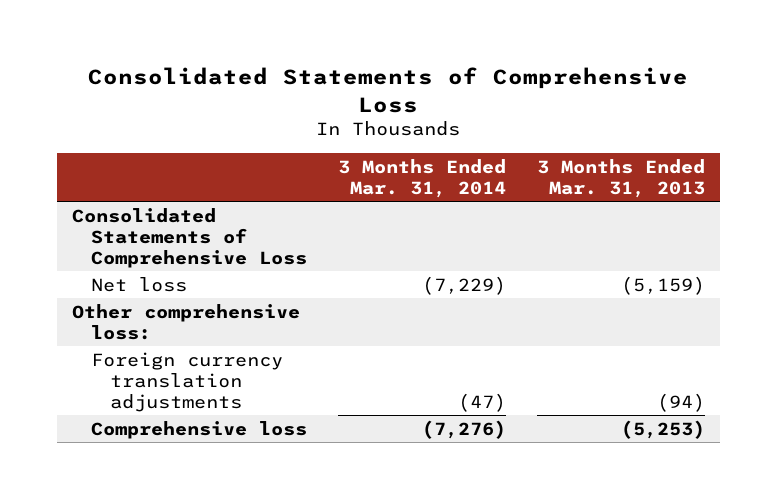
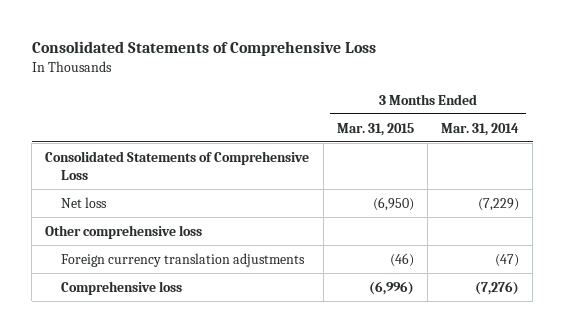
- | 3 Months Ended Mar. 31, 2014 | 3 Months Ended Mar. 31, 2013
+ | 3 Months Ended Mar. 31, 2015 | 3 Months Ended Mar. 31, 2014
- Other comprehensive loss:
+ Other comprehensive loss

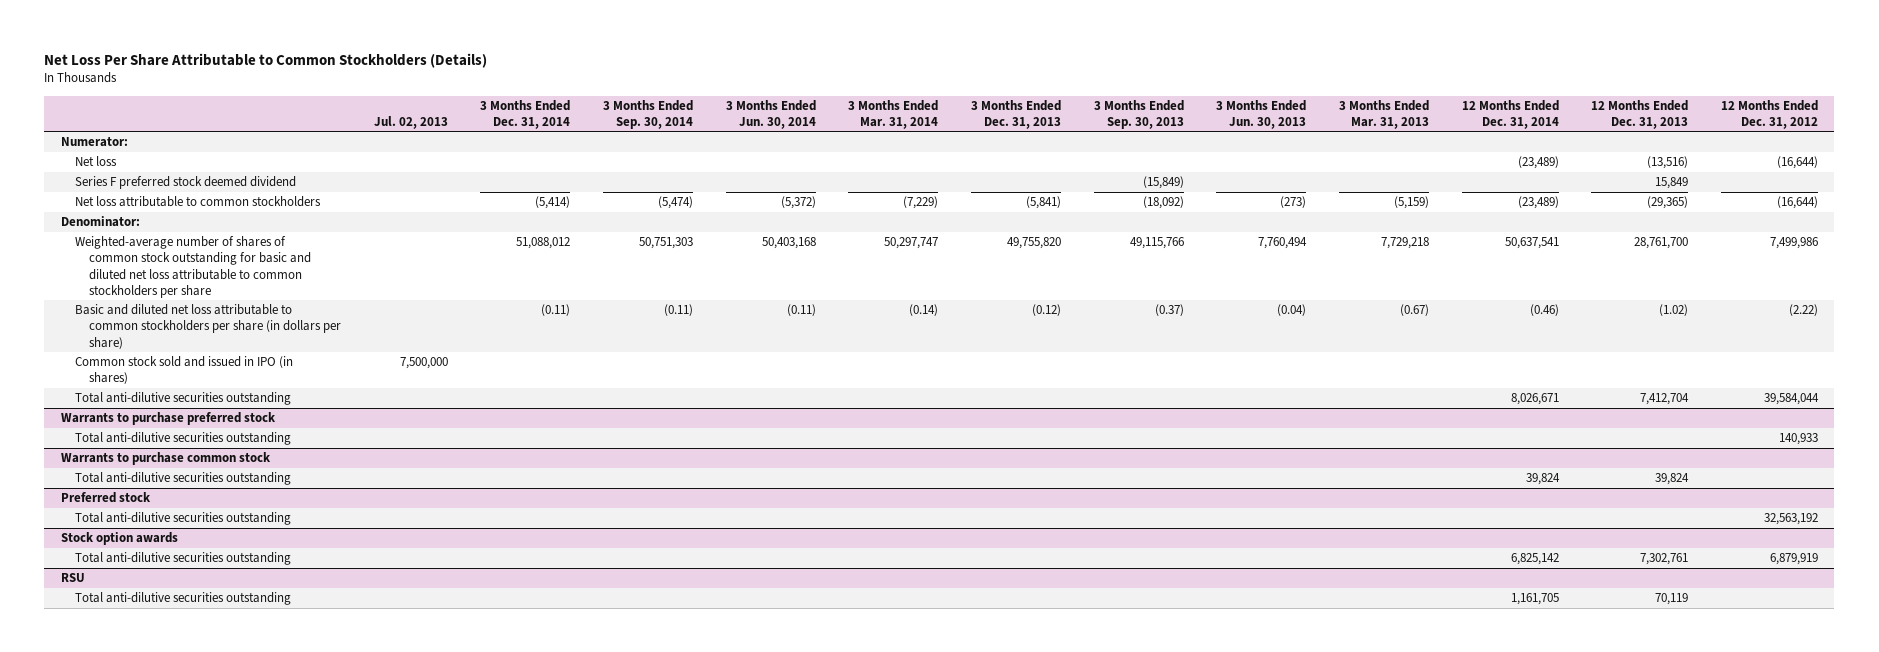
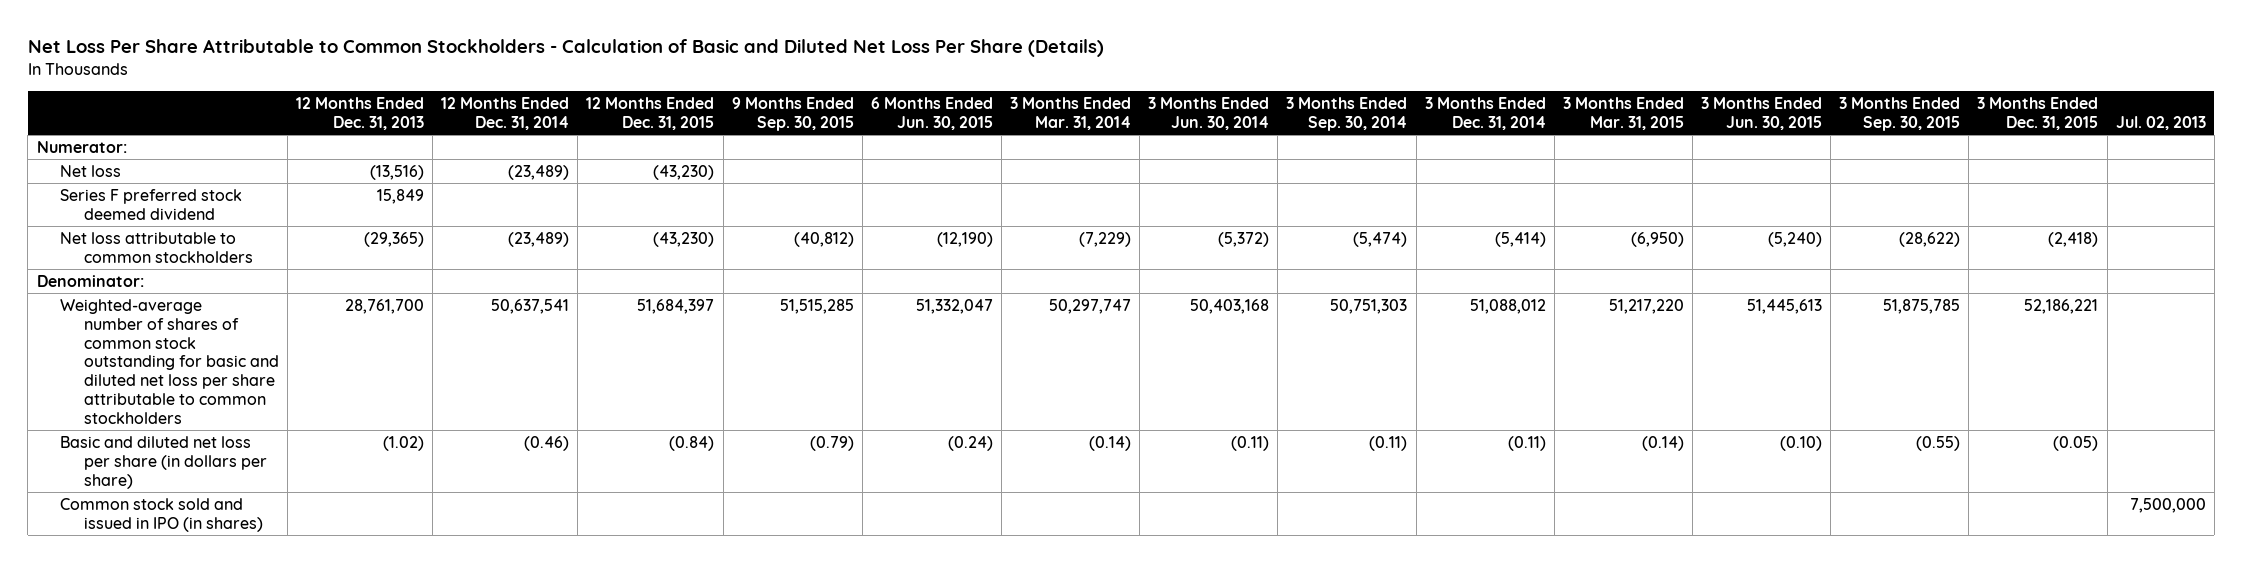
- Net Loss Per Share Attributable to Common Stockholders (Details)
+ Net Loss Per Share Attributable to Common Stockholders - Calculation of Basic and Diluted Net Loss Per Share (Details)
- | Jul. 02, 2013 | 3 Months Ended Dec. 31, 2014 | 3 Months Ended Sep. 30, 2014 | 3 Months Ended Jun. 30, 2014 | 3 Months Ended Mar. 31, 2014 | 3 Months Ended Dec. 31, 2013 | 3 Months Ended Sep. 30, 2013 | 3 Months Ended Jun. 30, 2013 | 3 Months Ended Mar. 31, 2013 | 12 Months Ended Dec. 31, 2014 | 12 Months Ended Dec. 31, 2013 | 12 Months Ended Dec. 31, 2012
+ | 12 Months Ended Dec. 31, 2013 | 12 Months Ended Dec. 31, 2014 | 12 Months Ended Dec. 31, 2015 | 9 Months Ended Sep. 30, 2015 | 6 Months Ended Jun. 30, 2015 | 3 Months Ended Mar. 31, 2014 | 3 Months Ended Jun. 30, 2014 | 3 Months Ended Sep. 30, 2014 | 3 Months Ended Dec. 31, 2014 | 3 Months Ended Mar. 31, 2015 | 3 Months Ended Jun. 30, 2015 | 3 Months Ended Sep. 30, 2015 | 3 Months Ended Dec. 31, 2015 | Jul. 02, 2013
- Weighted-average number of shares of common stock outstanding for basic and diluted net loss attributable to common stockholders per share | | 51,088,012 | 50,751,303 | 50,403,168 | 50,297,747 | 49,755,820 | 49,115,766 | 7,760,494 | 7,729,218 | 50,637,541 | 28,761,700 | 7,499,986
- Basic and diluted net loss attributable to common stockholders per share (in dollars per share) | | (0.11) | (0.11) | (0.11) | (0.14) | (0.12) | (0.37) | (0.04) | (0.67) | (0.46) | (1.02) | (2.22)
+ Weighted-average number of shares of common stock outstanding for basic and diluted net loss per share attributable to common stockholders | 28,761,700 | 50,637,541 | 51,684,397 | 51,515,285 | 51,332,047 | 50,297,747 | 50,403,168 | 50,751,303 | 51,088,012 | 51,217,220 | 51,445,613 | 51,875,785 | 52,186,221 |
+ Basic and diluted net loss per share (in dollars per share) | (1.02) | (0.46) | (0.84) | (0.79) | (0.24) | (0.14) | (0.11) | (0.11) | (0.11) | (0.14) | (0.10) | (0.55) | (0.05) |
- Total anti-dilutive securities outstanding | | | | | | | | | | 8,026,671 | 7,412,704 | 39,584,044
- Warrants to purchase preferred stock
- Total anti-dilutive securities outstanding | | | | | | | | | | | | 140,933
- Warrants to purchase common stock
- Total anti-dilutive securities outstanding | | | | | | | | | | 39,824 | 39,824 |
- Preferred stock
- Total anti-dilutive securities outstanding | | | | | | | | | | | | 32,563,192
- Stock option awards
- Total anti-dilutive securities outstanding | | | | | | | | | | 6,825,142 | 7,302,761 | 6,879,919
- RSU
- Total anti-dilutive securities outstanding | | | | | | | | | | 1,161,705 | 70,119 |

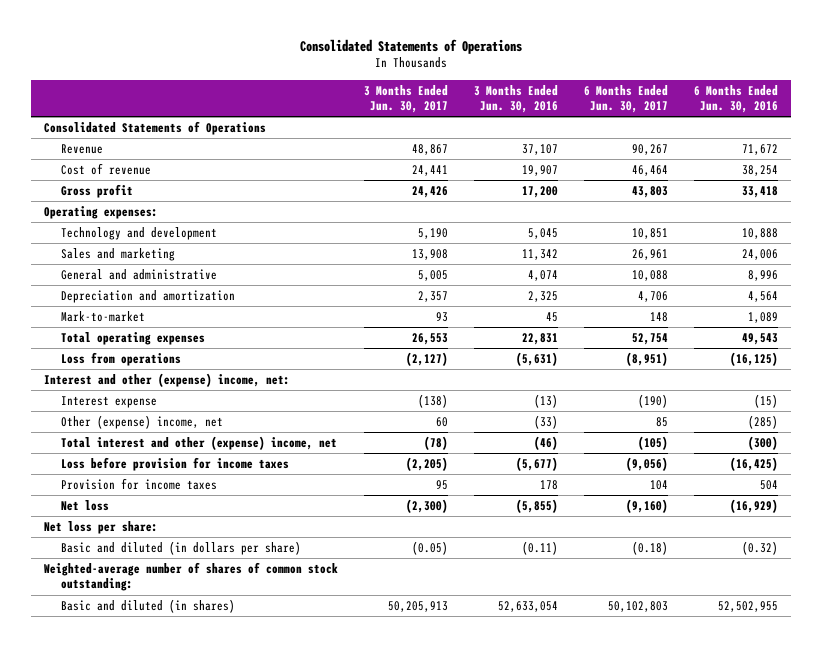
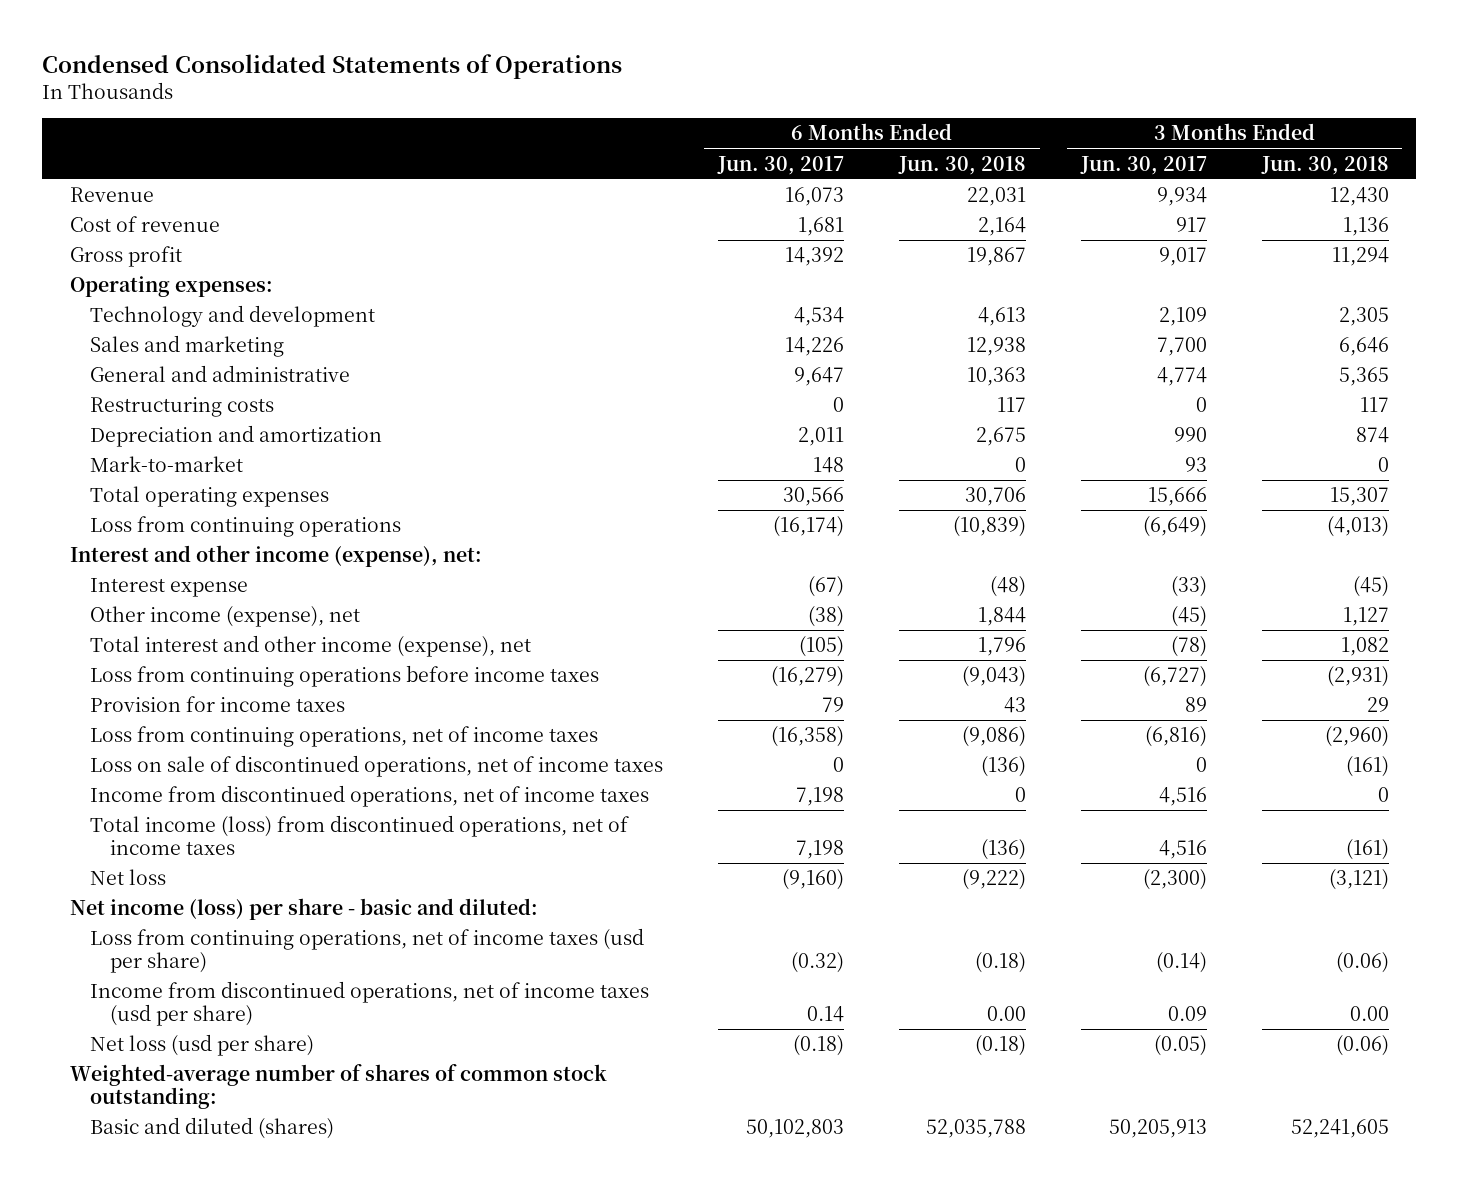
- Consolidated Statements of Operations
+ Condensed Consolidated Statements of Operations
- | 3 Months Ended Jun. 30, 2017 | 3 Months Ended Jun. 30, 2016 | 6 Months Ended Jun. 30, 2017 | 6 Months Ended Jun. 30, 2016
+ | 6 Months Ended Jun. 30, 2017 | 6 Months Ended Jun. 30, 2018 | 3 Months Ended Jun. 30, 2017 | 3 Months Ended Jun. 30, 2018
- Consolidated Statements of Operations
- Revenue | 48,867 | 37,107 | 90,267 | 71,672
- Cost of revenue | 24,441 | 19,907 | 46,464 | 38,254
- Gross profit | 24,426 | 17,200 | 43,803 | 33,418
+ Revenue | 16,073 | 22,031 | 9,934 | 12,430
+ Cost of revenue | 1,681 | 2,164 | 917 | 1,136
+ Gross profit | 14,392 | 19,867 | 9,017 | 11,294
- Technology and development | 5,190 | 5,045 | 10,851 | 10,888
- Sales and marketing | 13,908 | 11,342 | 26,961 | 24,006
- General and administrative | 5,005 | 4,074 | 10,088 | 8,996
- Depreciation and amortization | 2,357 | 2,325 | 4,706 | 4,564
+ Technology and development | 4,534 | 4,613 | 2,109 | 2,305
+ Sales and marketing | 14,226 | 12,938 | 7,700 | 6,646
+ General and administrative | 9,647 | 10,363 | 4,774 | 5,365
+ Restructuring costs | 0 | 117 | 0 | 117
+ Depreciation and amortization | 2,011 | 2,675 | 990 | 874
- Total operating expenses | 26,553 | 22,831 | 52,754 | 49,543
- Loss from operations | (2,127) | (5,631) | (8,951) | (16,125)
- Interest and other (expense) income, net:
- Interest expense | (138) | (13) | (190) | (15)
- Other (expense) income, net | 60 | (33) | 85 | (285)
- Total interest and other (expense) income, net | (78) | (46) | (105) | (300)
- Loss before provision for income taxes | (2,205) | (5,677) | (9,056) | (16,425)
- Provision for income taxes | 95 | 178 | 104 | 504
+ Total operating expenses | 30,566 | 30,706 | 15,666 | 15,307
+ Loss from continuing operations | (16,174) | (10,839) | (6,649) | (4,013)
+ Interest and other income (expense), net:
+ Interest expense | (67) | (48) | (33) | (45)
+ Other income (expense), net | (38) | 1,844 | (45) | 1,127
+ Total interest and other income (expense), net | (105) | 1,796 | (78) | 1,082
+ Loss from continuing operations before income taxes | (16,279) | (9,043) | (6,727) | (2,931)
+ Provision for income taxes | 79 | 43 | 89 | 29
+ Loss from continuing operations, net of income taxes | (16,358) | (9,086) | (6,816) | (2,960)
+ Loss on sale of discontinued operations, net of income taxes | 0 | (136) | 0 | (161)
+ Income from discontinued operations, net of income taxes | 7,198 | 0 | 4,516 | 0
+ Total income (loss) from discontinued operations, net of income taxes | 7,198 | (136) | 4,516 | (161)
- Net loss per share:
- Basic and diluted (in dollars per share) | (0.05) | (0.11) | (0.18) | (0.32)
+ Net income (loss) per share - basic and diluted:
+ Loss from continuing operations, net of income taxes (usd per share) | (0.32) | (0.18) | (0.14) | (0.06)
+ Income from discontinued operations, net of income taxes (usd per share) | 0.14 | 0.00 | 0.09 | 0.00
+ Net loss (usd per share) | (0.18) | (0.18) | (0.05) | (0.06)
- Basic and diluted (in shares) | 50,205,913 | 52,633,054 | 50,102,803 | 52,502,955
+ Basic and diluted (shares) | 50,102,803 | 52,035,788 | 50,205,913 | 52,241,605

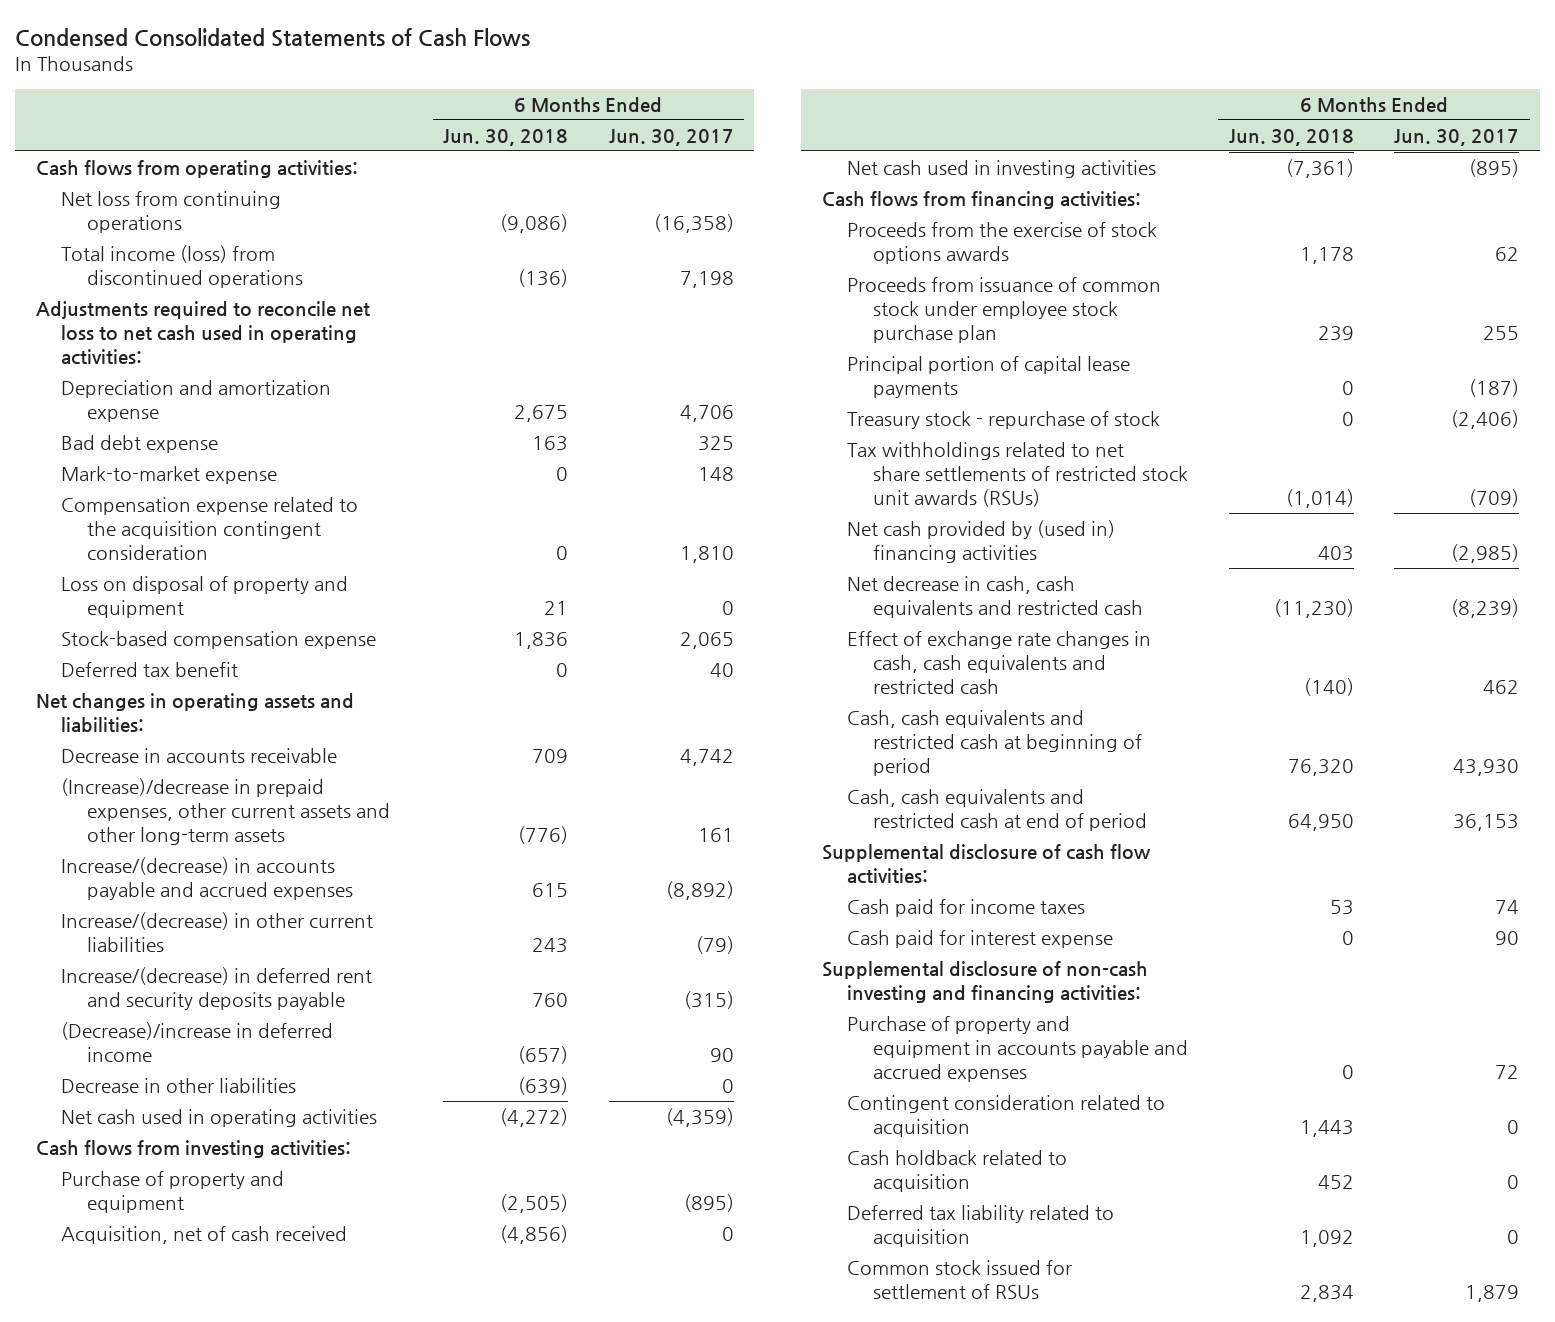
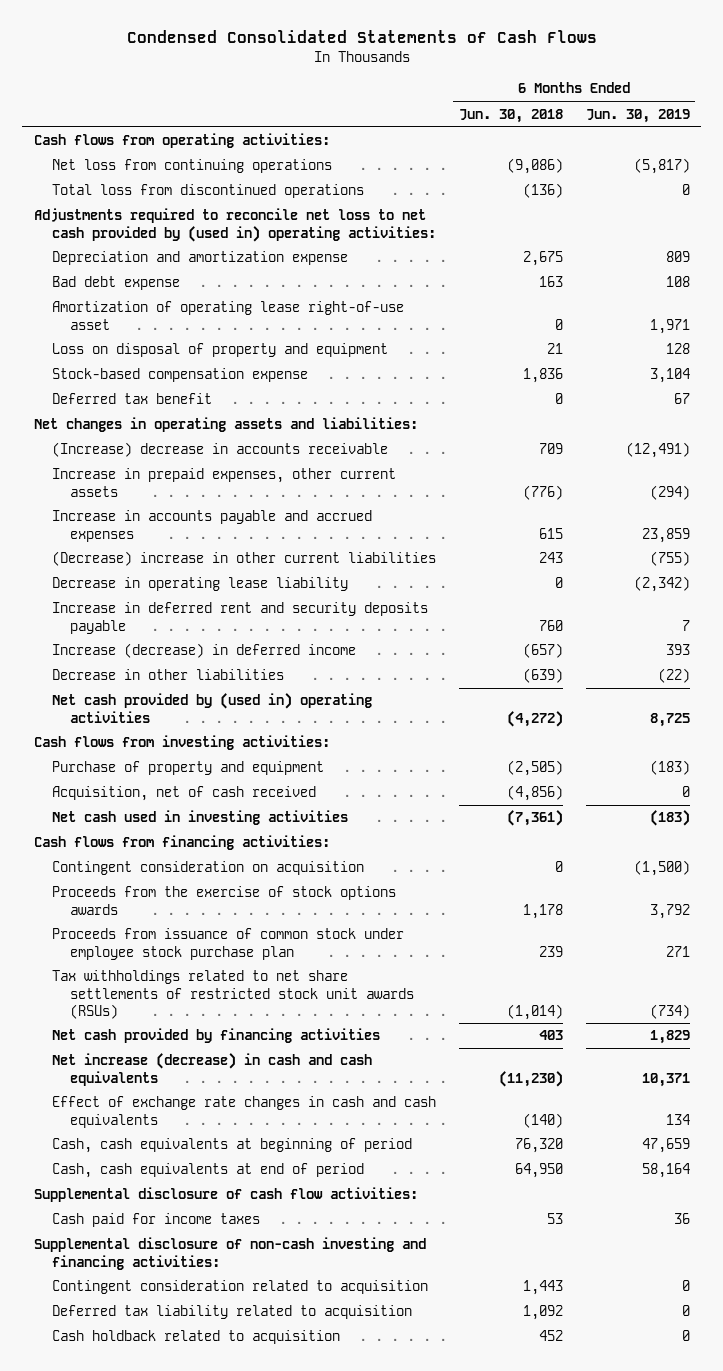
- | 6 Months Ended Jun. 30, 2018 | 6 Months Ended Jun. 30, 2017
+ | 6 Months Ended Jun. 30, 2018 | 6 Months Ended Jun. 30, 2019
- Total income (loss) from discontinued operations | (136) | 7,198
- Adjustments required to reconcile net loss to net cash used in operating activities:
+ Total loss from discontinued operations | (136) | 0
+ Adjustments required to reconcile net loss to net cash provided by (used in) operating activities:
- Mark-to-market expense | 0 | 148
- Compensation expense related to the acquisition contingent consideration | 0 | 1,810
+ Amortization of operating lease right-of-use asset | 0 | 1,971
- Decrease in accounts receivable | 709 | 4,742
- (Increase)/decrease in prepaid expenses, other current assets and other long-term assets | (776) | 161
- Increase/(decrease) in accounts payable and accrued expenses | 615 | (8,892)
- Increase/(decrease) in other current liabilities | 243 | (79)
- Increase/(decrease) in deferred rent and security deposits payable | 760 | (315)
- (Decrease)/increase in deferred income | (657) | 90
+ (Increase) decrease in accounts receivable | 709 | (12,491)
+ Increase in prepaid expenses, other current assets | (776) | (294)
+ Increase in accounts payable and accrued expenses | 615 | 23,859
+ (Decrease) increase in other current liabilities | 243 | (755)
+ Decrease in operating lease liability | 0 | (2,342)
+ Increase in deferred rent and security deposits payable | 760 | 7
+ Increase (decrease) in deferred income | (657) | 393
- Net cash used in operating activities | (4,272) | (4,359)
+ Net cash provided by (used in) operating activities | (4,272) | 8,725
+ Contingent consideration on acquisition | 0 | (1,500)
- Principal portion of capital lease payments | 0 | (187)
- Treasury stock - repurchase of stock | 0 | (2,406)
- Net cash provided by (used in) financing activities | 403 | (2,985)
- Net decrease in cash, cash equivalents and restricted cash | (11,230) | (8,239)
- Effect of exchange rate changes in cash, cash equivalents and restricted cash | (140) | 462
- Cash, cash equivalents and restricted cash at beginning of period | 76,320 | 43,930
- Cash, cash equivalents and restricted cash at end of period | 64,950 | 36,153
+ Net cash provided by financing activities | 403 | 1,829
+ Net increase (decrease) in cash and cash equivalents | (11,230) | 10,371
+ Effect of exchange rate changes in cash and cash equivalents | (140) | 134
+ Cash, cash equivalents at beginning of period | 76,320 | 47,659
+ Cash, cash equivalents at end of period | 64,950 | 58,164
- Cash paid for interest expense | 0 | 90
- Purchase of property and equipment in accounts payable and accrued expenses | 0 | 72
- Common stock issued for settlement of RSUs | 2,834 | 1,879
moved down: Cash holdback related to acquisition | 452 | 0

